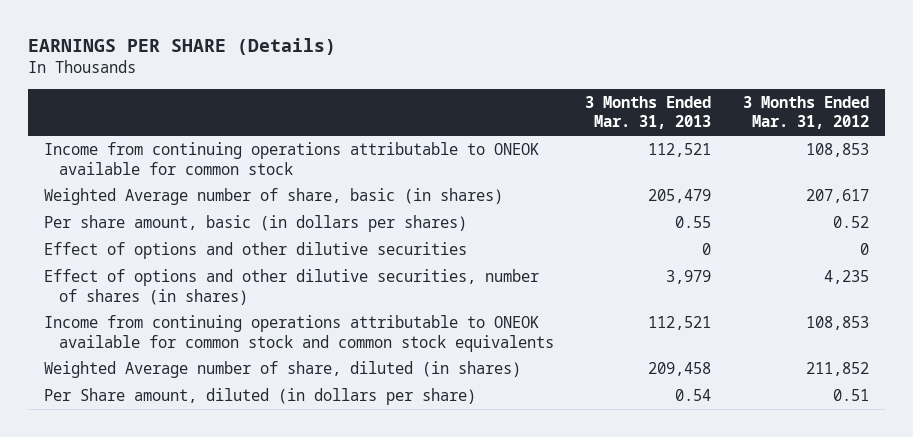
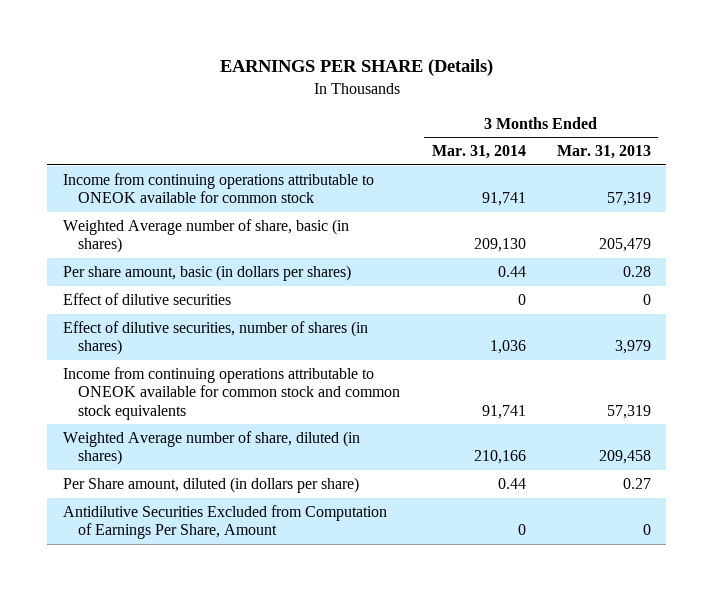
- | 3 Months Ended Mar. 31, 2013 | 3 Months Ended Mar. 31, 2012
+ | 3 Months Ended Mar. 31, 2014 | 3 Months Ended Mar. 31, 2013
- Income from continuing operations attributable to ONEOK available for common stock | 112,521 | 108,853
+ Income from continuing operations attributable to ONEOK available for common stock | 91,741 | 57,319
- Per share amount, basic (in dollars per shares) | 0.55 | 0.52
- Effect of options and other dilutive securities | 0 | 0
- Effect of options and other dilutive securities, number of shares (in shares) | 3,979 | 4,235
- Income from continuing operations attributable to ONEOK available for common stock and common stock equivalents | 112,521 | 108,853
+ Per share amount, basic (in dollars per shares) | 0.44 | 0.28
+ Effect of dilutive securities | 0 | 0
+ Effect of dilutive securities, number of shares (in shares) | 1,036 | 3,979
+ Income from continuing operations attributable to ONEOK available for common stock and common stock equivalents | 91,741 | 57,319
- Per Share amount, diluted (in dollars per share) | 0.54 | 0.51
+ Per Share amount, diluted (in dollars per share) | 0.44 | 0.27
+ Antidilutive Securities Excluded from Computation of Earnings Per Share, Amount | 0 | 0

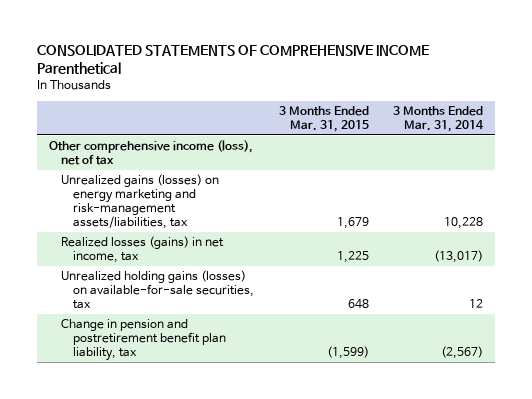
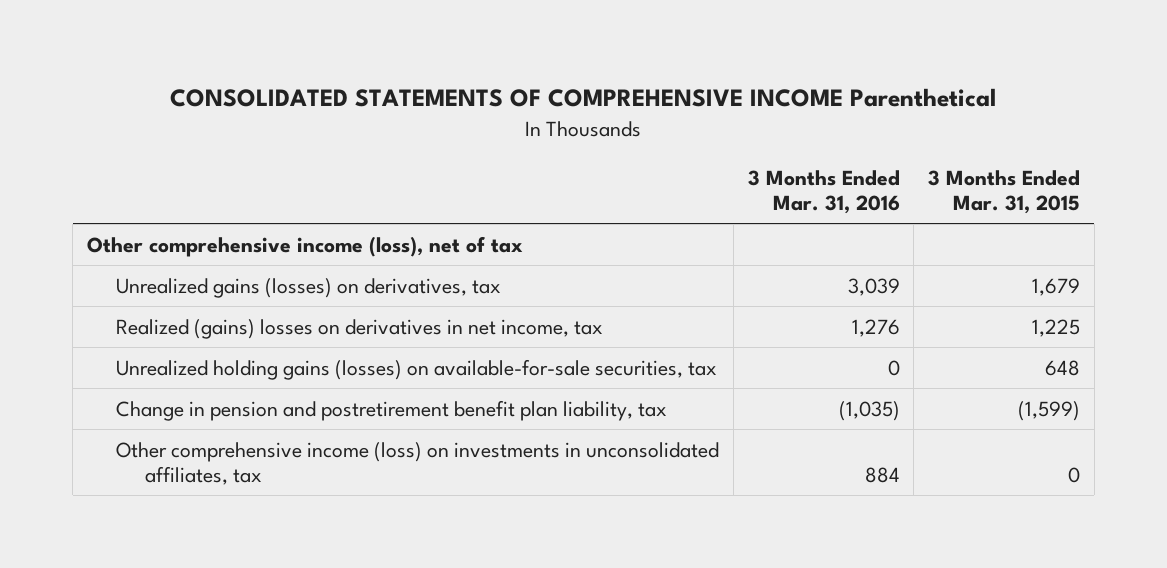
- | 3 Months Ended Mar. 31, 2015 | 3 Months Ended Mar. 31, 2014
+ | 3 Months Ended Mar. 31, 2016 | 3 Months Ended Mar. 31, 2015
- Unrealized gains (losses) on energy marketing and risk-management assets/liabilities, tax | 1,679 | 10,228
- Realized losses (gains) in net income, tax | 1,225 | (13,017)
+ Unrealized gains (losses) on derivatives, tax | 3,039 | 1,679
+ Realized (gains) losses on derivatives in net income, tax | 1,276 | 1,225
+ Other comprehensive income (loss) on investments in unconsolidated affiliates, tax | 884 | 0

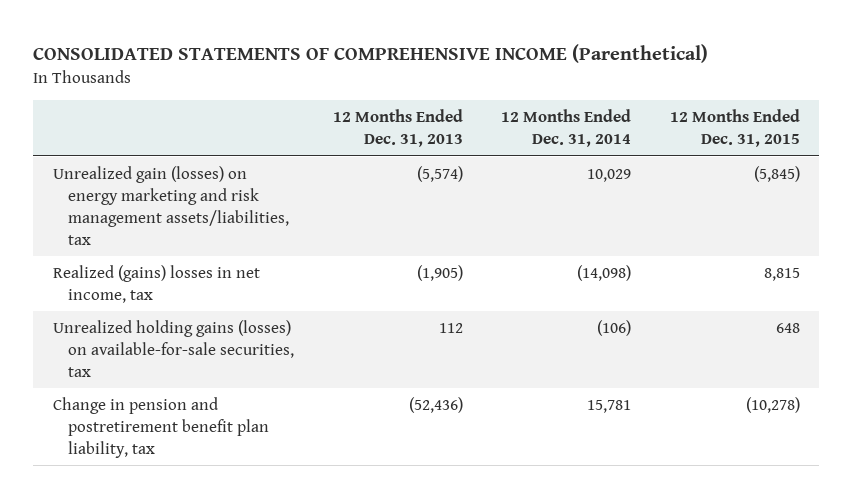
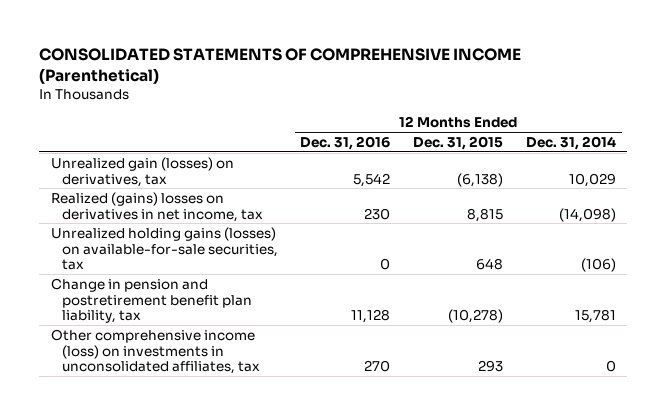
- | 12 Months Ended Dec. 31, 2013 | 12 Months Ended Dec. 31, 2014 | 12 Months Ended Dec. 31, 2015
+ | 12 Months Ended Dec. 31, 2016 | 12 Months Ended Dec. 31, 2015 | 12 Months Ended Dec. 31, 2014
- Unrealized gain (losses) on energy marketing and risk management assets/liabilities, tax | (5,574) | 10,029 | (5,845)
- Realized (gains) losses in net income, tax | (1,905) | (14,098) | 8,815
+ Unrealized gain (losses) on derivatives, tax | 5,542 | (6,138) | 10,029
+ Realized (gains) losses on derivatives in net income, tax | 230 | 8,815 | (14,098)
+ Other comprehensive income (loss) on investments in unconsolidated affiliates, tax | 270 | 293 | 0

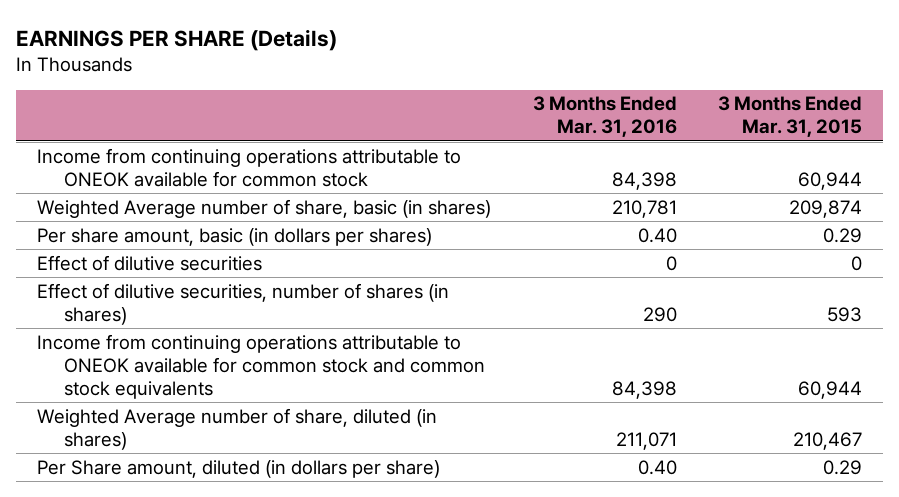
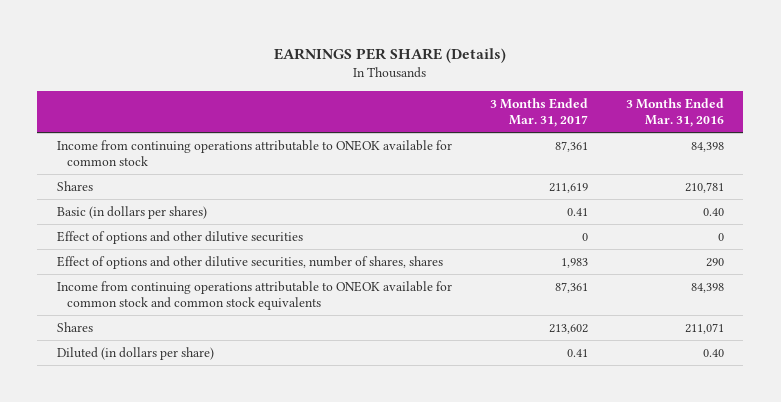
- | 3 Months Ended Mar. 31, 2016 | 3 Months Ended Mar. 31, 2015
+ | 3 Months Ended Mar. 31, 2017 | 3 Months Ended Mar. 31, 2016
- Weighted Average number of share, basic (in shares) | 210,781 | 209,874
- Per share amount, basic (in dollars per shares) | 0.40 | 0.29
- Effect of dilutive securities | 0 | 0
- Effect of dilutive securities, number of shares (in shares) | 290 | 593
+ Shares | 211,619 | 210,781
+ Basic (in dollars per shares) | 0.41 | 0.40
+ Effect of options and other dilutive securities | 0 | 0
+ Effect of options and other dilutive securities, number of shares, shares | 1,983 | 290
- Weighted Average number of share, diluted (in shares) | 211,071 | 210,467
- Per Share amount, diluted (in dollars per share) | 0.40 | 0.29
+ Shares | 213,602 | 211,071
+ Diluted (in dollars per share) | 0.41 | 0.40

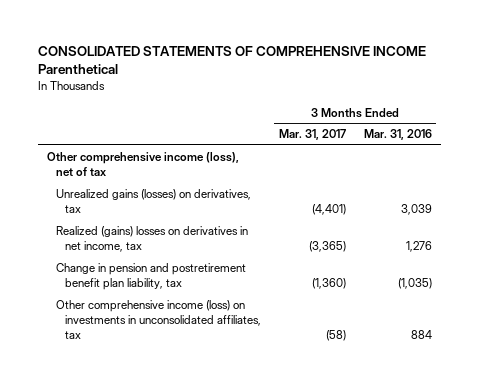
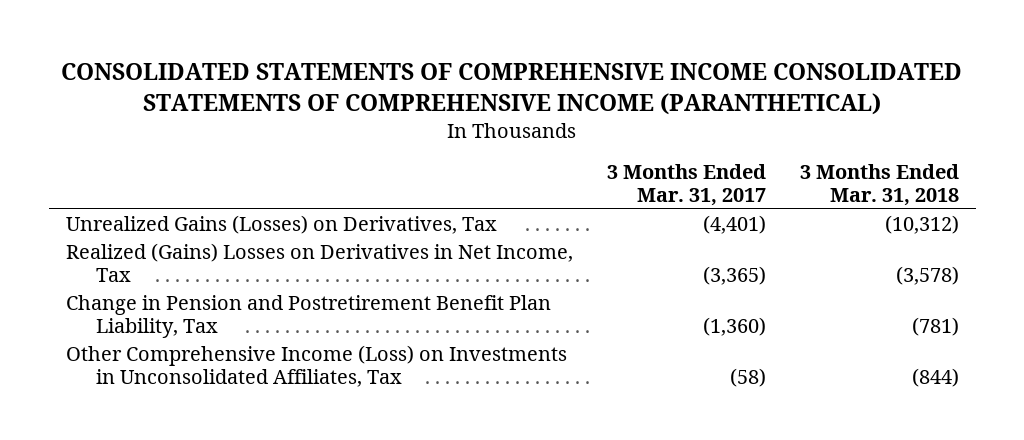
- CONSOLIDATED STATEMENTS OF COMPREHENSIVE INCOME Parenthetical
+ CONSOLIDATED STATEMENTS OF COMPREHENSIVE INCOME CONSOLIDATED STATEMENTS OF COMPREHENSIVE INCOME (PARANTHETICAL)
- | 3 Months Ended Mar. 31, 2017 | 3 Months Ended Mar. 31, 2016
+ | 3 Months Ended Mar. 31, 2017 | 3 Months Ended Mar. 31, 2018
- Other comprehensive income (loss), net of tax
- Unrealized gains (losses) on derivatives, tax | (4,401) | 3,039
- Realized (gains) losses on derivatives in net income, tax | (3,365) | 1,276
- Change in pension and postretirement benefit plan liability, tax | (1,360) | (1,035)
- Other comprehensive income (loss) on investments in unconsolidated affiliates, tax | (58) | 884
+ Unrealized Gains (Losses) on Derivatives, Tax | (4,401) | (10,312)
+ Realized (Gains) Losses on Derivatives in Net Income, Tax | (3,365) | (3,578)
+ Change in Pension and Postretirement Benefit Plan Liability, Tax | (1,360) | (781)
+ Other Comprehensive Income (Loss) on Investments in Unconsolidated Affiliates, Tax | (58) | (844)

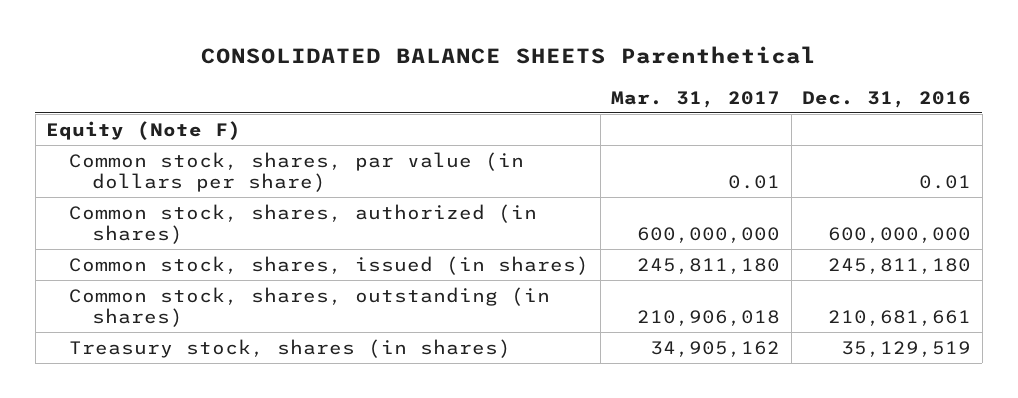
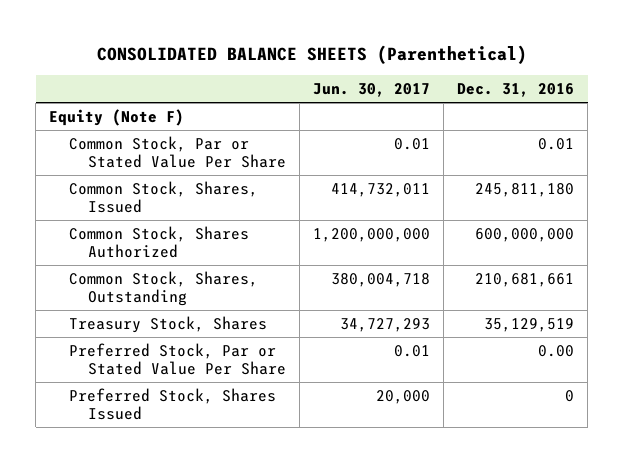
- CONSOLIDATED BALANCE SHEETS Parenthetical
+ CONSOLIDATED BALANCE SHEETS (Parenthetical)
- | Mar. 31, 2017 | Dec. 31, 2016
+ | Jun. 30, 2017 | Dec. 31, 2016
- Common stock, shares, par value (in dollars per share) | 0.01 | 0.01
- Common stock, shares, authorized (in shares) | 600,000,000 | 600,000,000
- Common stock, shares, issued (in shares) | 245,811,180 | 245,811,180
- Common stock, shares, outstanding (in shares) | 210,906,018 | 210,681,661
- Treasury stock, shares (in shares) | 34,905,162 | 35,129,519
+ Common Stock, Par or Stated Value Per Share | 0.01 | 0.01
+ Common Stock, Shares, Issued | 414,732,011 | 245,811,180
+ Common Stock, Shares Authorized | 1,200,000,000 | 600,000,000
+ Common Stock, Shares, Outstanding | 380,004,718 | 210,681,661
+ Treasury Stock, Shares | 34,727,293 | 35,129,519
+ Preferred Stock, Par or Stated Value Per Share | 0.01 | 0.00
+ Preferred Stock, Shares Issued | 20,000 | 0

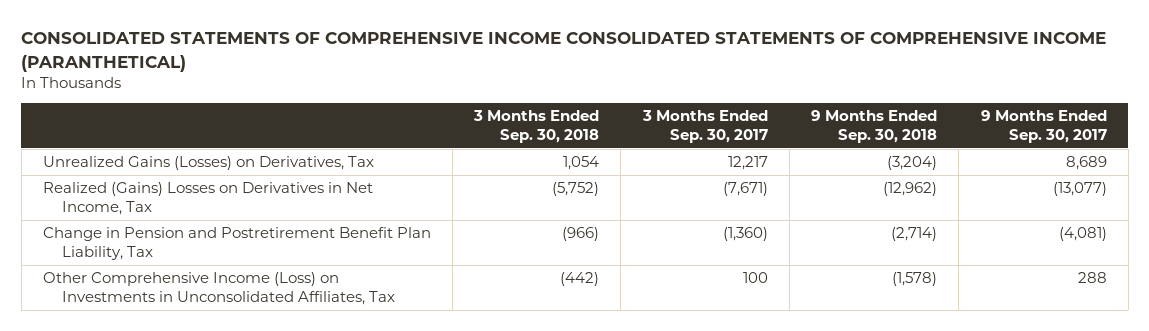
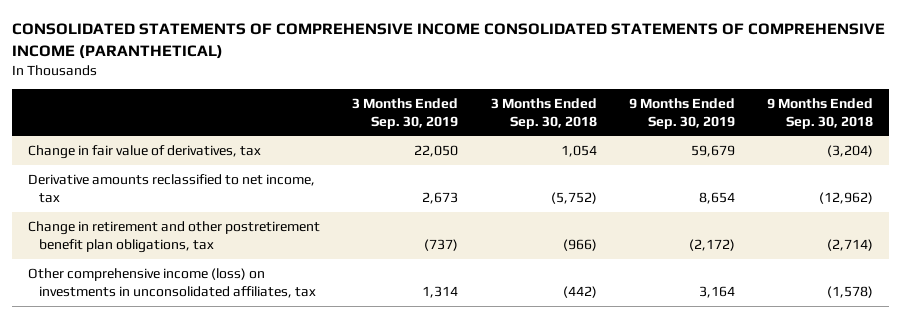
- | 3 Months Ended Sep. 30, 2018 | 3 Months Ended Sep. 30, 2017 | 9 Months Ended Sep. 30, 2018 | 9 Months Ended Sep. 30, 2017
+ | 3 Months Ended Sep. 30, 2019 | 3 Months Ended Sep. 30, 2018 | 9 Months Ended Sep. 30, 2019 | 9 Months Ended Sep. 30, 2018
- Unrealized Gains (Losses) on Derivatives, Tax | 1,054 | 12,217 | (3,204) | 8,689
- Realized (Gains) Losses on Derivatives in Net Income, Tax | (5,752) | (7,671) | (12,962) | (13,077)
- Change in Pension and Postretirement Benefit Plan Liability, Tax | (966) | (1,360) | (2,714) | (4,081)
- Other Comprehensive Income (Loss) on Investments in Unconsolidated Affiliates, Tax | (442) | 100 | (1,578) | 288
+ Change in fair value of derivatives, tax | 22,050 | 1,054 | 59,679 | (3,204)
+ Derivative amounts reclassified to net income, tax | 2,673 | (5,752) | 8,654 | (12,962)
+ Change in retirement and other postretirement benefit plan obligations, tax | (737) | (966) | (2,172) | (2,714)
+ Other comprehensive income (loss) on investments in unconsolidated affiliates, tax | 1,314 | (442) | 3,164 | (1,578)

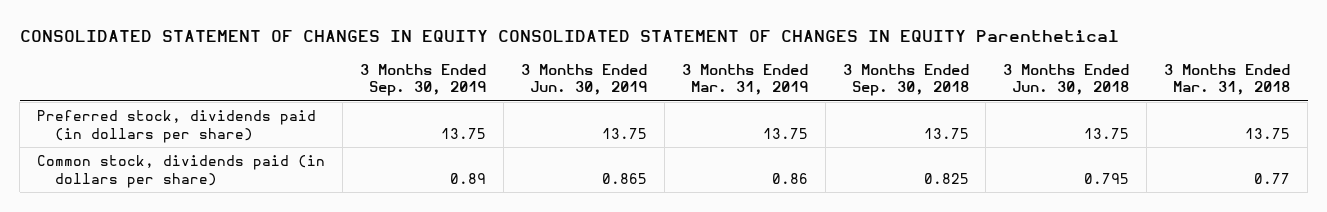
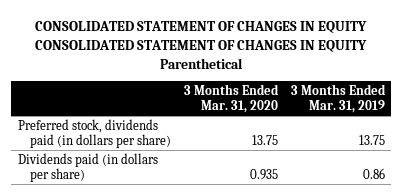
- | 3 Months Ended Sep. 30, 2019 | 3 Months Ended Jun. 30, 2019 | 3 Months Ended Mar. 31, 2019 | 3 Months Ended Sep. 30, 2018 | 3 Months Ended Jun. 30, 2018 | 3 Months Ended Mar. 31, 2018
+ | 3 Months Ended Mar. 31, 2020 | 3 Months Ended Mar. 31, 2019
- Common stock, dividends paid (in dollars per share) | 0.89 | 0.865 | 0.86 | 0.825 | 0.795 | 0.77
+ Dividends paid (in dollars per share) | 0.935 | 0.86

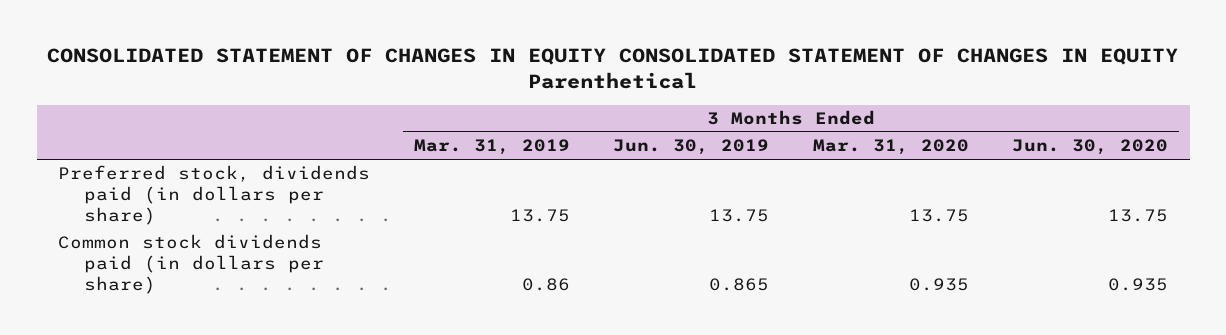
- | 3 Months Ended Mar. 31, 2020 | 3 Months Ended Mar. 31, 2019
+ | 3 Months Ended Mar. 31, 2019 | 3 Months Ended Jun. 30, 2019 | 3 Months Ended Mar. 31, 2020 | 3 Months Ended Jun. 30, 2020
- Dividends paid (in dollars per share) | 0.935 | 0.86
+ Common stock dividends paid (in dollars per share) | 0.86 | 0.865 | 0.935 | 0.935

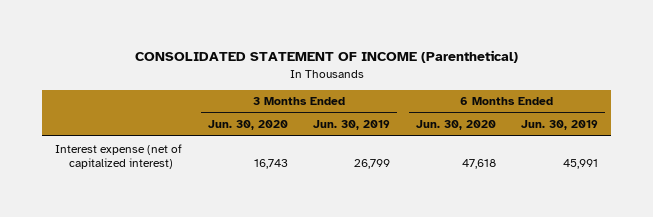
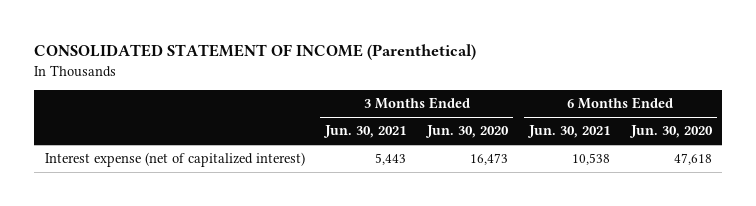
- | 3 Months Ended Jun. 30, 2020 | 3 Months Ended Jun. 30, 2019 | 6 Months Ended Jun. 30, 2020 | 6 Months Ended Jun. 30, 2019
+ | 3 Months Ended Jun. 30, 2021 | 3 Months Ended Jun. 30, 2020 | 6 Months Ended Jun. 30, 2021 | 6 Months Ended Jun. 30, 2020
- Interest expense (net of capitalized interest) | 16,743 | 26,799 | 47,618 | 45,991
+ Interest expense (net of capitalized interest) | 5,443 | 16,473 | 10,538 | 47,618

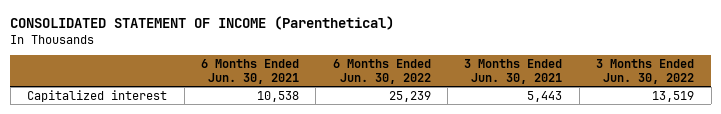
- | 3 Months Ended Jun. 30, 2021 | 3 Months Ended Jun. 30, 2020 | 6 Months Ended Jun. 30, 2021 | 6 Months Ended Jun. 30, 2020
+ | 6 Months Ended Jun. 30, 2021 | 6 Months Ended Jun. 30, 2022 | 3 Months Ended Jun. 30, 2021 | 3 Months Ended Jun. 30, 2022
- Interest expense (net of capitalized interest) | 5,443 | 16,473 | 10,538 | 47,618
+ Capitalized interest | 10,538 | 25,239 | 5,443 | 13,519

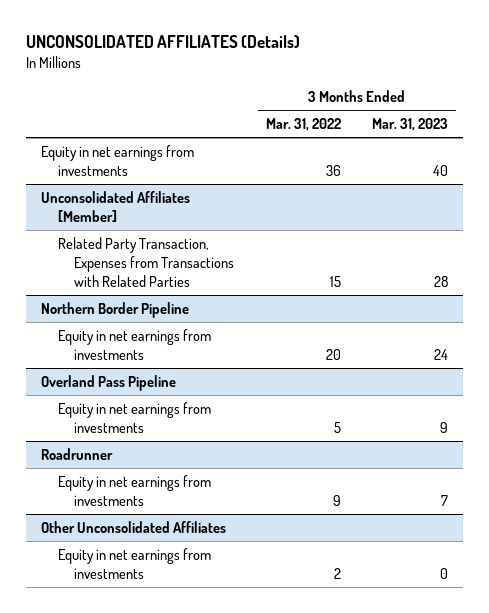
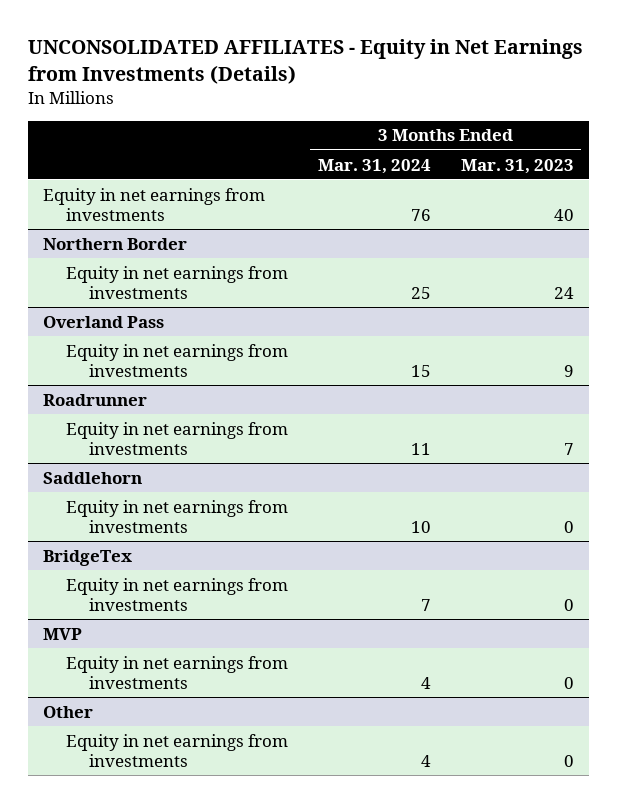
- UNCONSOLIDATED AFFILIATES (Details)
+ UNCONSOLIDATED AFFILIATES - Equity in Net Earnings from Investments (Details)
- | 3 Months Ended Mar. 31, 2022 | 3 Months Ended Mar. 31, 2023
+ | 3 Months Ended Mar. 31, 2024 | 3 Months Ended Mar. 31, 2023
- Unconsolidated Affiliates [Member]
- Related Party Transaction, Expenses from Transactions with Related Parties | 15 | 28
- Northern Border Pipeline
+ Northern Border
- Overland Pass Pipeline
+ Overland Pass
- Other Unconsolidated Affiliates
+ Saddlehorn
+ BridgeTex
+ Equity in net earnings from investments | 7 | 0
+ MVP
+ Equity in net earnings from investments | 4 | 0
+ Other
+ Equity in net earnings from investments | 4 | 0

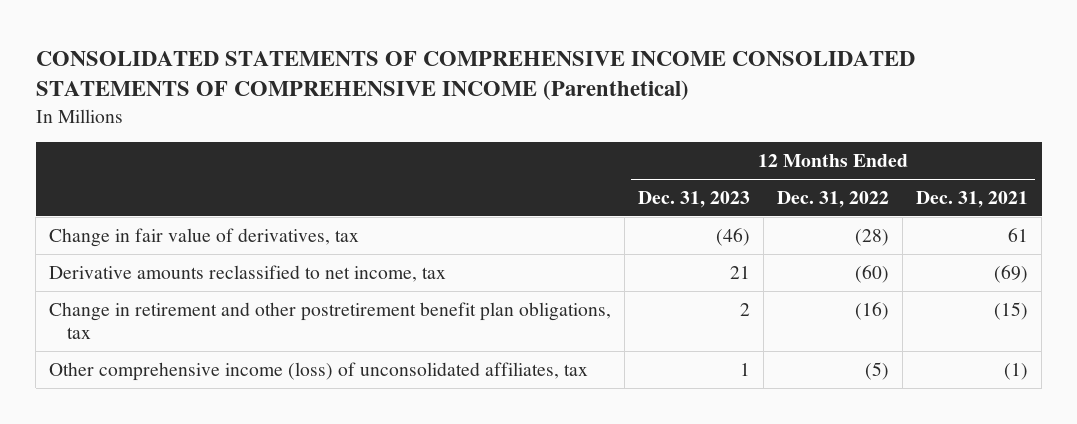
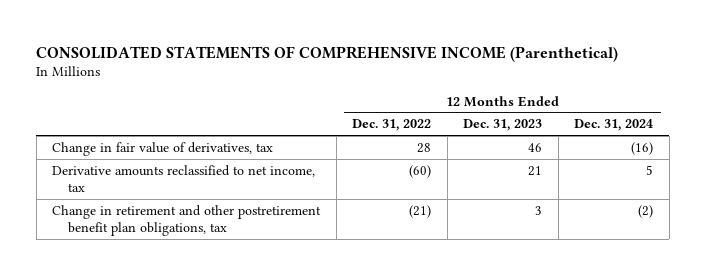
- CONSOLIDATED STATEMENTS OF COMPREHENSIVE INCOME CONSOLIDATED STATEMENTS OF COMPREHENSIVE INCOME (Parenthetical)
+ CONSOLIDATED STATEMENTS OF COMPREHENSIVE INCOME (Parenthetical)
- | 12 Months Ended Dec. 31, 2023 | 12 Months Ended Dec. 31, 2022 | 12 Months Ended Dec. 31, 2021
+ | 12 Months Ended Dec. 31, 2022 | 12 Months Ended Dec. 31, 2023 | 12 Months Ended Dec. 31, 2024
- Change in fair value of derivatives, tax | (46) | (28) | 61
+ Change in fair value of derivatives, tax | 28 | 46 | (16)
- Change in retirement and other postretirement benefit plan obligations, tax | 2 | (16) | (15)
- Other comprehensive income (loss) of unconsolidated affiliates, tax | 1 | (5) | (1)
+ Change in retirement and other postretirement benefit plan obligations, tax | (21) | 3 | (2)

